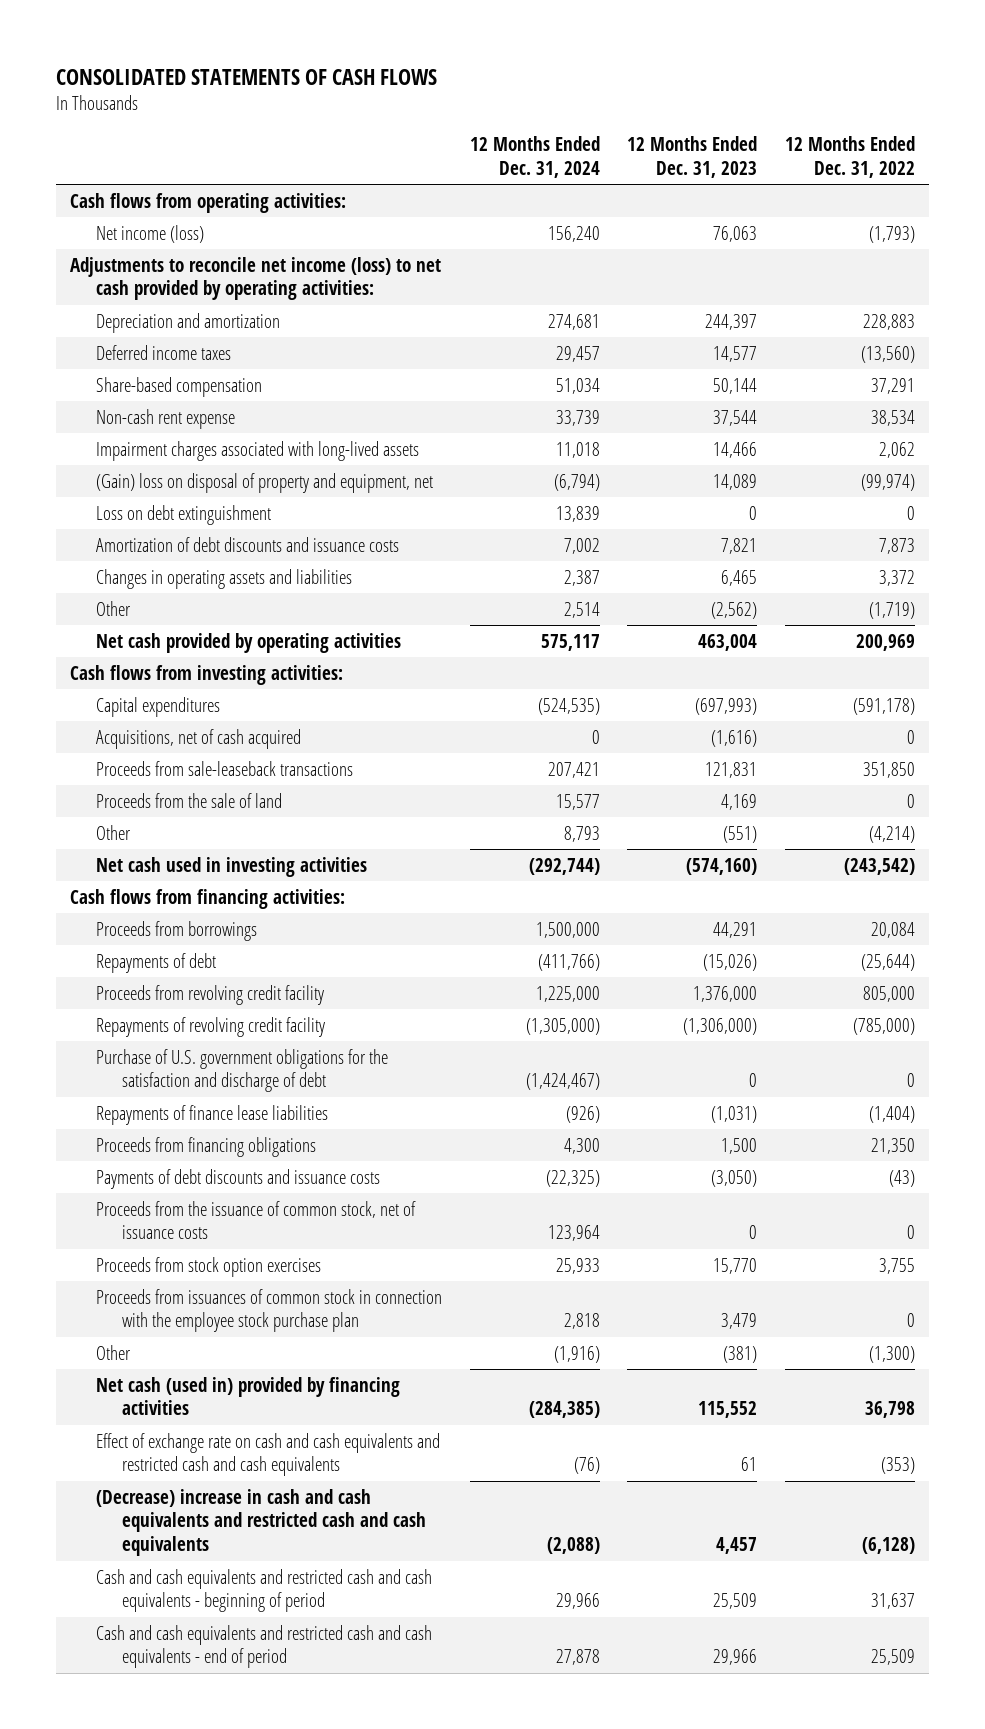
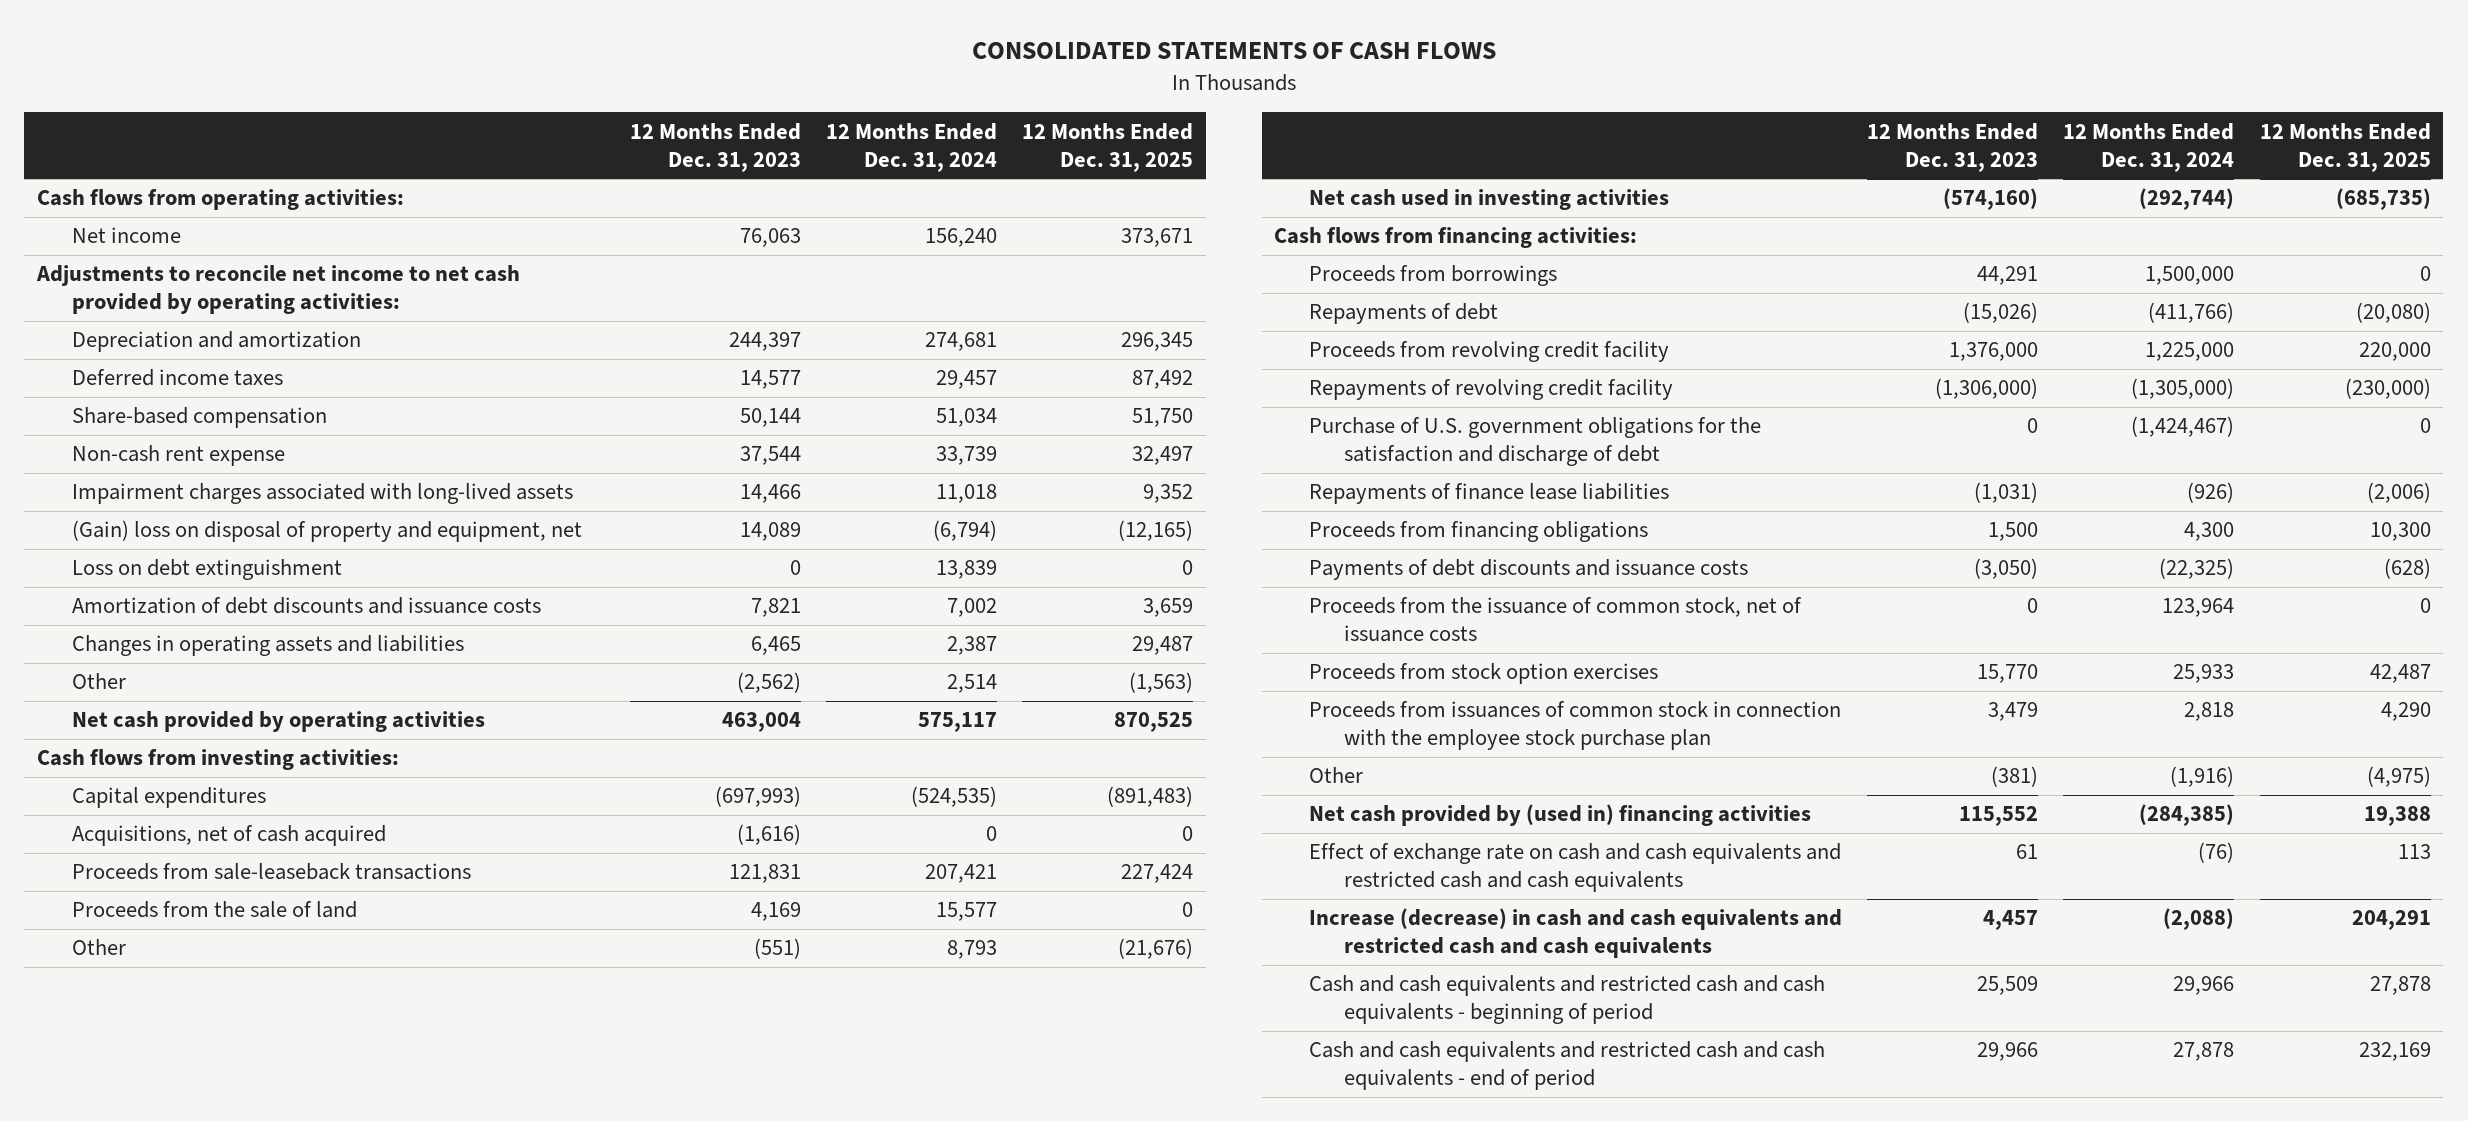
- | 12 Months Ended Dec. 31, 2024 | 12 Months Ended Dec. 31, 2023 | 12 Months Ended Dec. 31, 2022
+ | 12 Months Ended Dec. 31, 2023 | 12 Months Ended Dec. 31, 2024 | 12 Months Ended Dec. 31, 2025
- Net income (loss) | 156,240 | 76,063 | (1,793)
- Adjustments to reconcile net income (loss) to net cash provided by operating activities:
+ Net income | 76,063 | 156,240 | 373,671
+ Adjustments to reconcile net income to net cash provided by operating activities:
- Net cash (used in) provided by financing activities | (284,385) | 115,552 | 36,798
+ Net cash provided by (used in) financing activities | 115,552 | (284,385) | 19,388
- (Decrease) increase in cash and cash equivalents and restricted cash and cash equivalents | (2,088) | 4,457 | (6,128)
+ Increase (decrease) in cash and cash equivalents and restricted cash and cash equivalents | 4,457 | (2,088) | 204,291

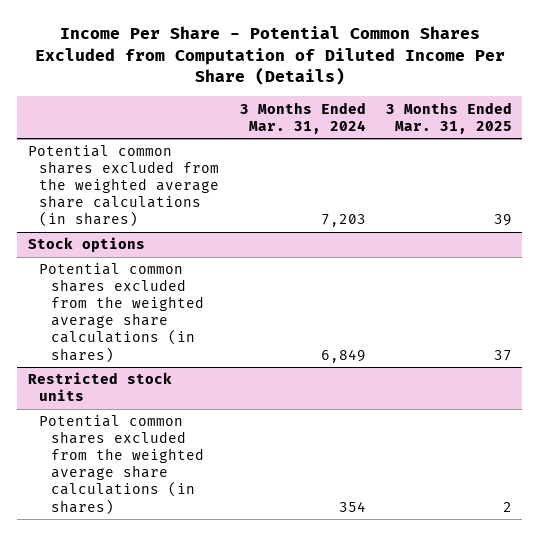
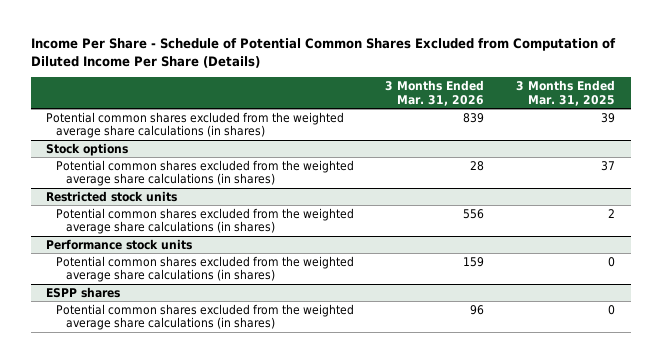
- Income Per Share - Potential Common Shares Excluded from Computation of Diluted Income Per Share (Details)
+ Income Per Share - Schedule of Potential Common Shares Excluded from Computation of Diluted Income Per Share (Details)
- | 3 Months Ended Mar. 31, 2024 | 3 Months Ended Mar. 31, 2025
+ | 3 Months Ended Mar. 31, 2026 | 3 Months Ended Mar. 31, 2025
+ Performance stock units
+ Potential common shares excluded from the weighted average share calculations (in shares) | 159 | 0
+ ESPP shares
+ Potential common shares excluded from the weighted average share calculations (in shares) | 96 | 0

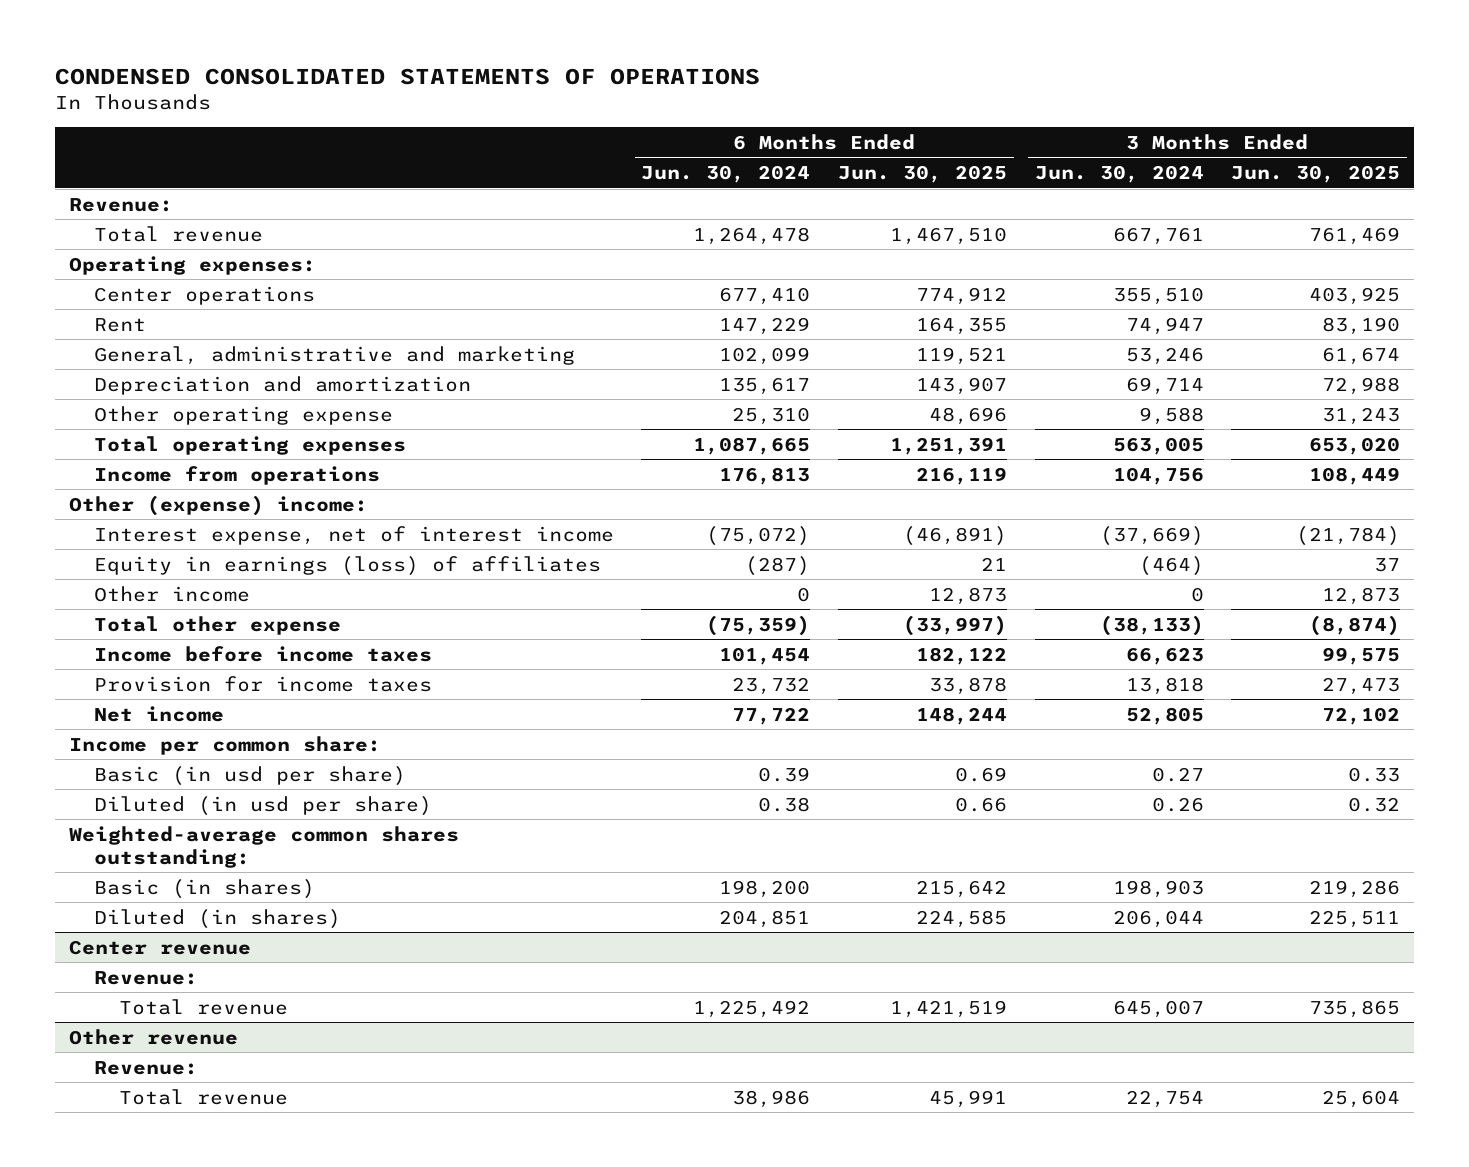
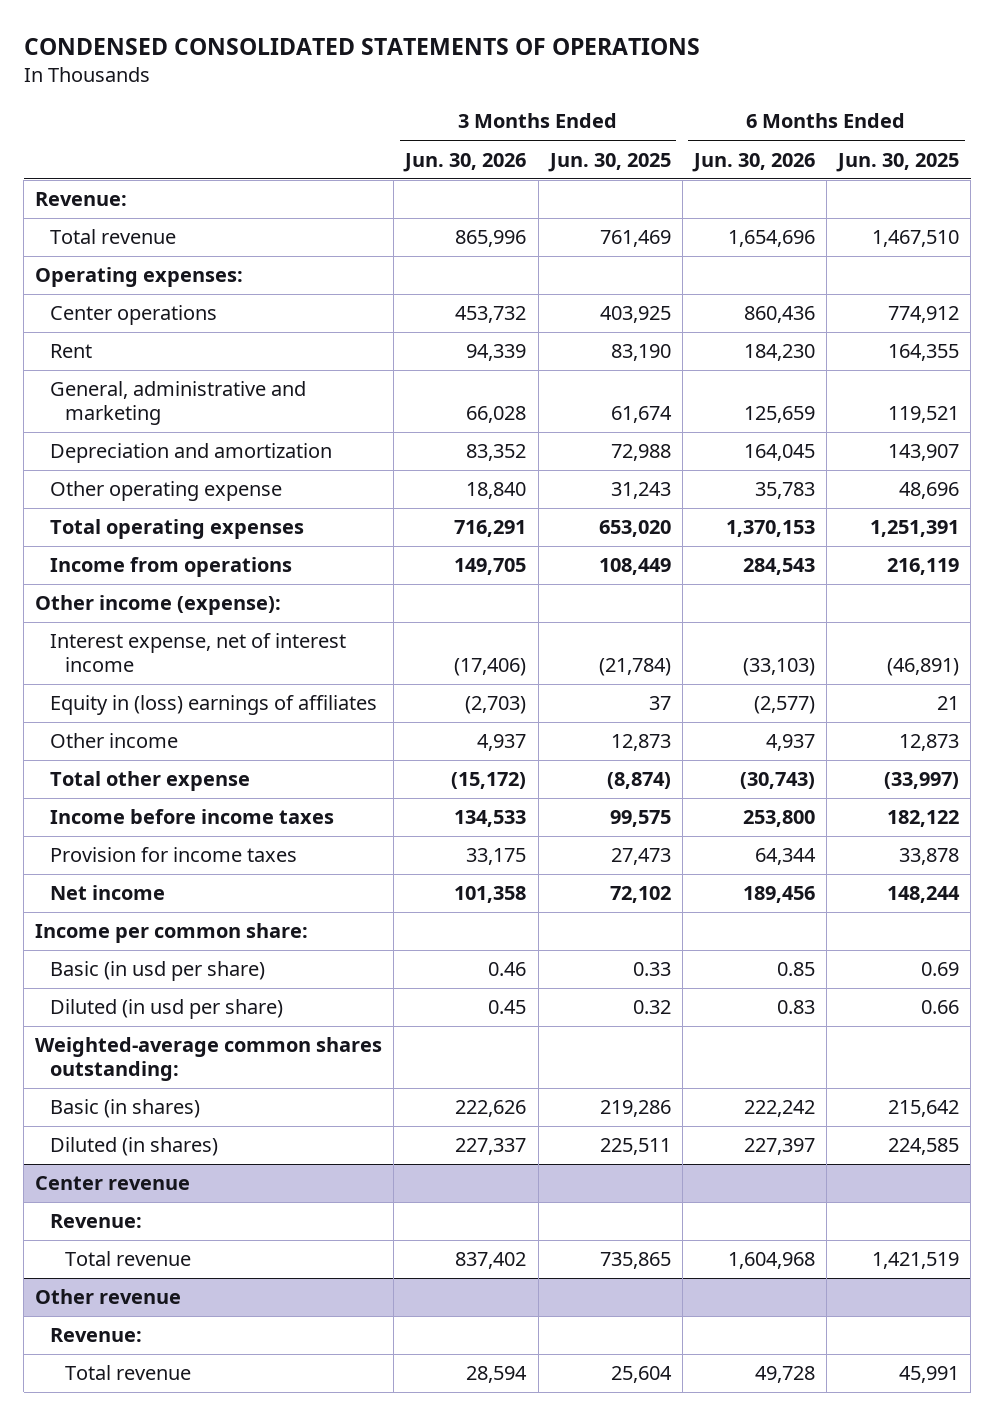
- | 6 Months Ended Jun. 30, 2024 | 6 Months Ended Jun. 30, 2025 | 3 Months Ended Jun. 30, 2024 | 3 Months Ended Jun. 30, 2025
+ | 3 Months Ended Jun. 30, 2026 | 3 Months Ended Jun. 30, 2025 | 6 Months Ended Jun. 30, 2026 | 6 Months Ended Jun. 30, 2025
- Other (expense) income:
+ Other income (expense):
- Equity in earnings (loss) of affiliates | (287) | 21 | (464) | 37
+ Equity in (loss) earnings of affiliates | (2,703) | 37 | (2,577) | 21

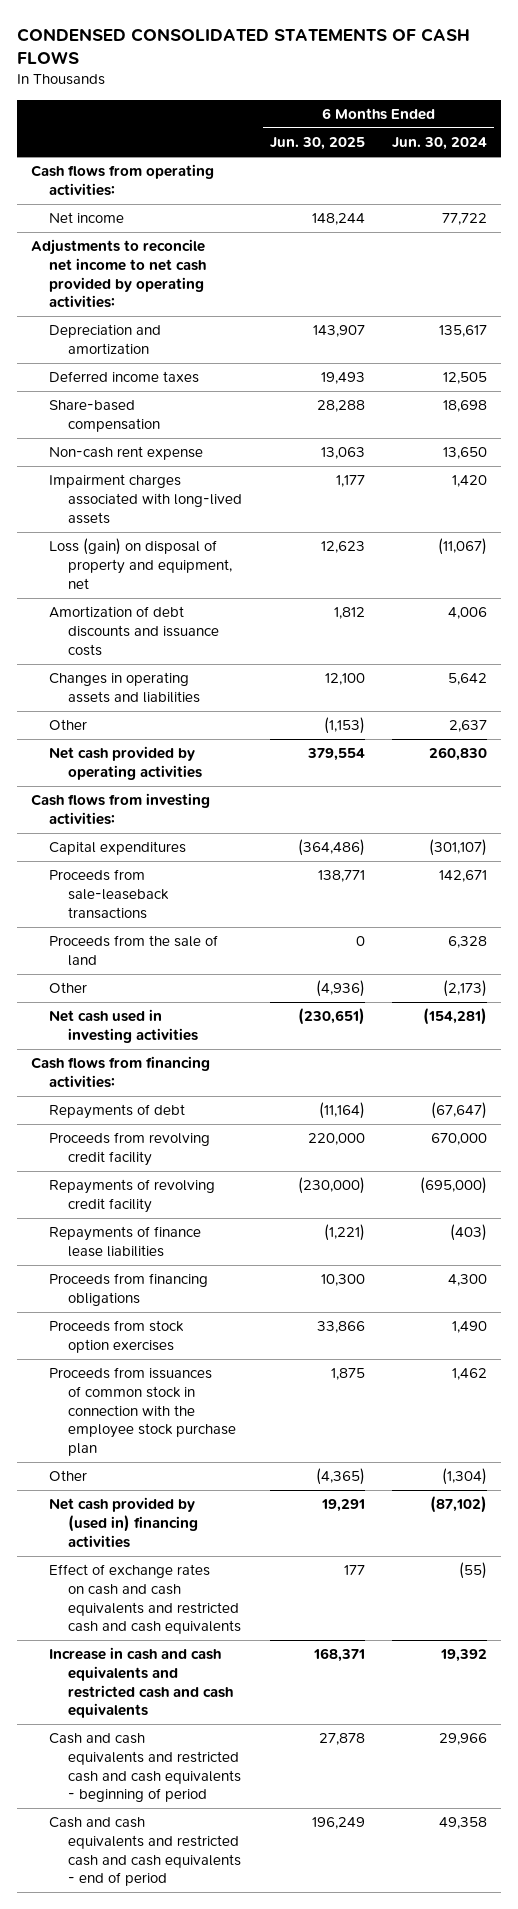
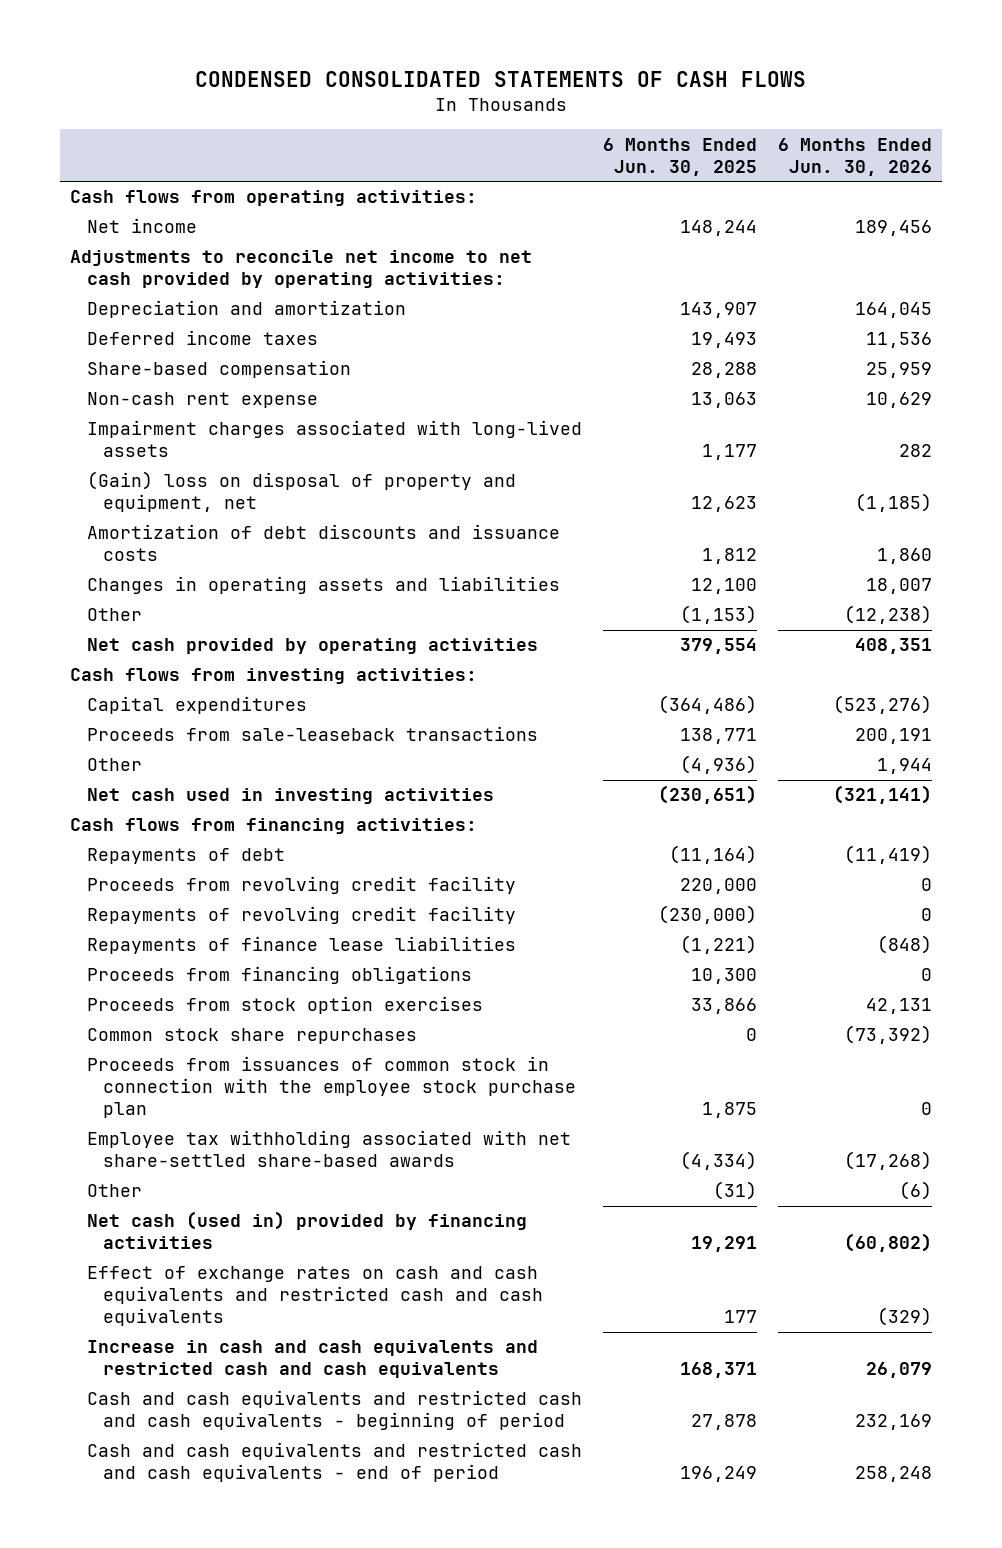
- | 6 Months Ended Jun. 30, 2025 | 6 Months Ended Jun. 30, 2024
+ | 6 Months Ended Jun. 30, 2025 | 6 Months Ended Jun. 30, 2026
- Loss (gain) on disposal of property and equipment, net | 12,623 | (11,067)
+ (Gain) loss on disposal of property and equipment, net | 12,623 | (1,185)
- Proceeds from the sale of land | 0 | 6,328
+ Common stock share repurchases | 0 | (73,392)
- Other | (4,365) | (1,304)
- Net cash provided by (used in) financing activities | 19,291 | (87,102)
+ Employee tax withholding associated with net share-settled share-based awards | (4,334) | (17,268)
+ Other | (31) | (6)
+ Net cash (used in) provided by financing activities | 19,291 | (60,802)

